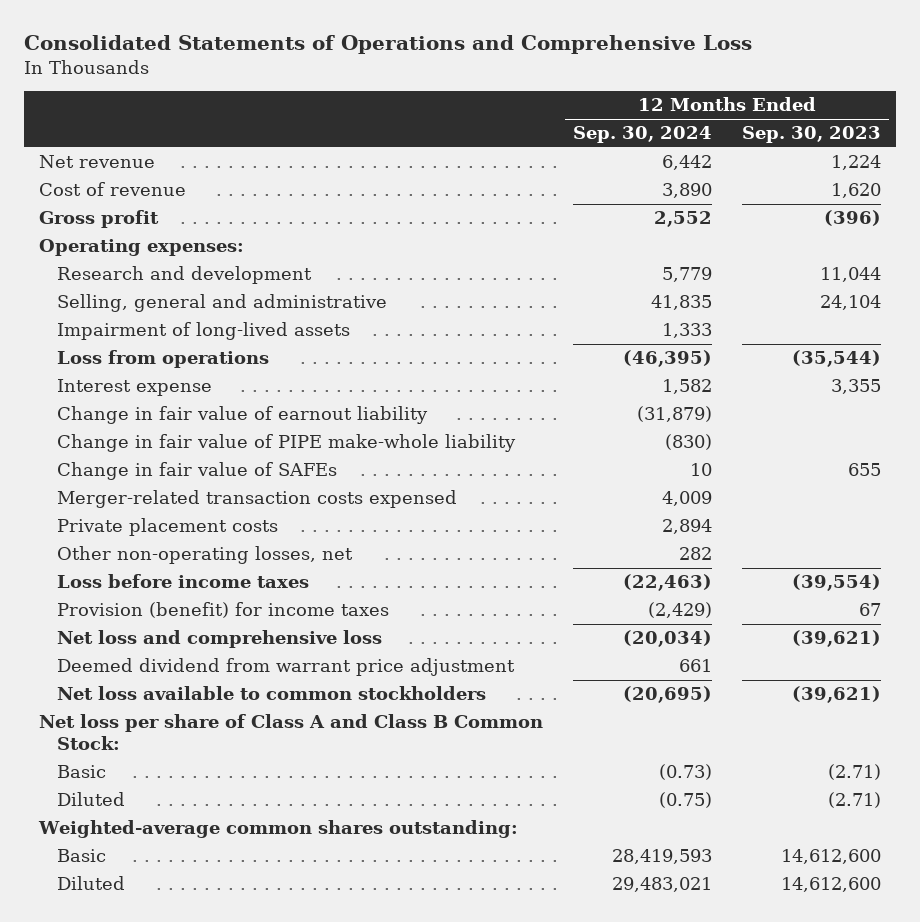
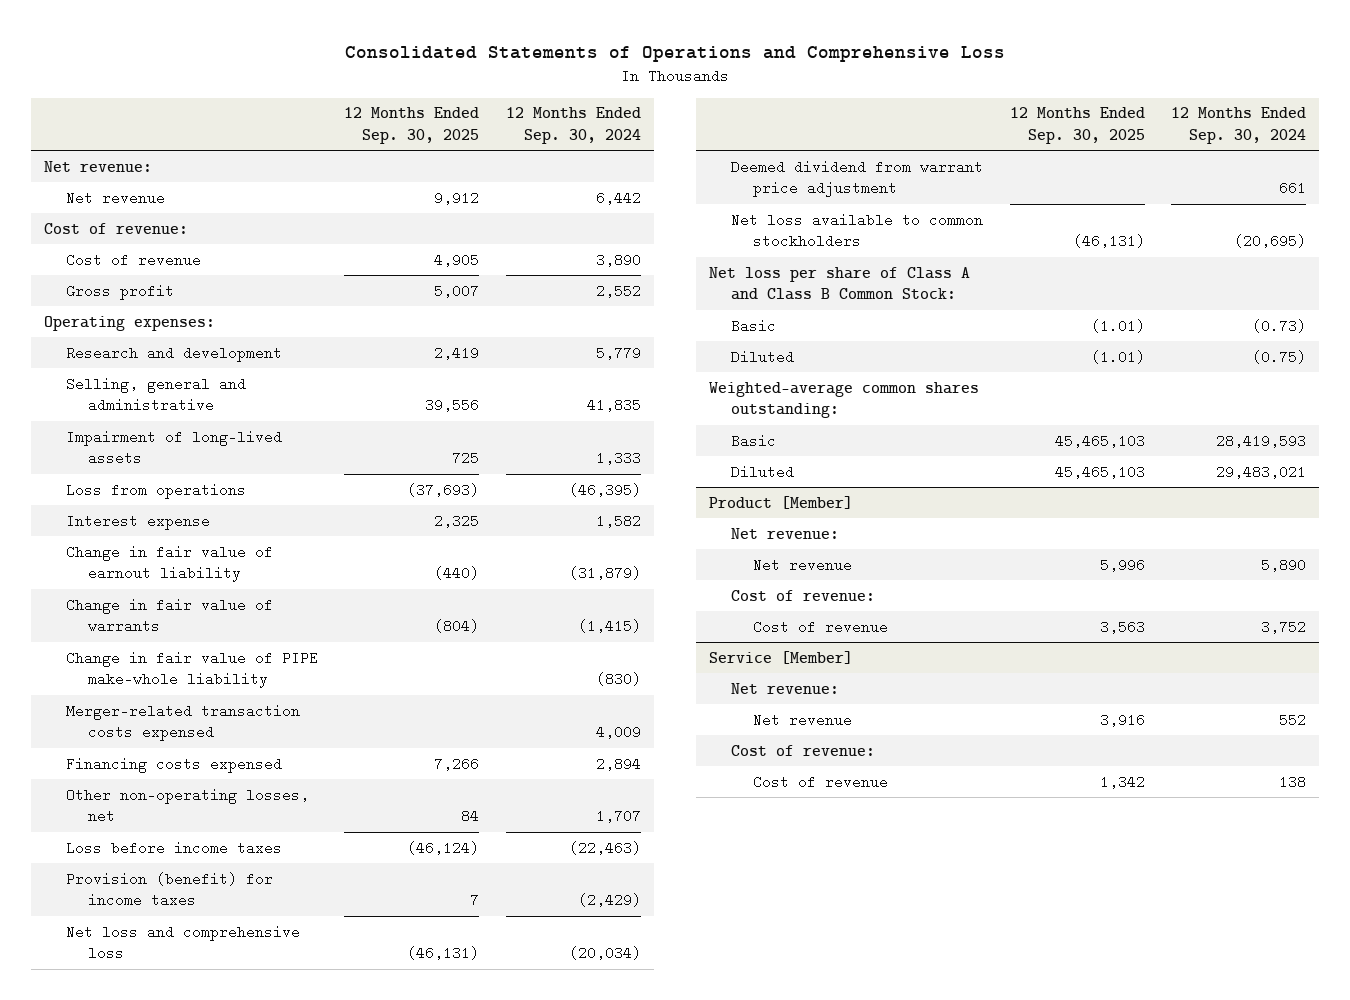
- | 12 Months Ended Sep. 30, 2024 | 12 Months Ended Sep. 30, 2023
+ | 12 Months Ended Sep. 30, 2025 | 12 Months Ended Sep. 30, 2024
+ Net revenue:
+ Cost of revenue:
+ Change in fair value of warrants | (804) | (1,415)
- Change in fair value of SAFEs | 10 | 655
- Private placement costs | 2,894 |
- Other non-operating losses, net | 282 |
+ Financing costs expensed | 7,266 | 2,894
+ Other non-operating losses, net | 84 | 1,707
+ Product [Member]
+ Net revenue:
+ Net revenue | 5,996 | 5,890
+ Cost of revenue:
+ Cost of revenue | 3,563 | 3,752
+ Service [Member]
+ Net revenue:
+ Net revenue | 3,916 | 552
+ Cost of revenue:
+ Cost of revenue | 1,342 | 138

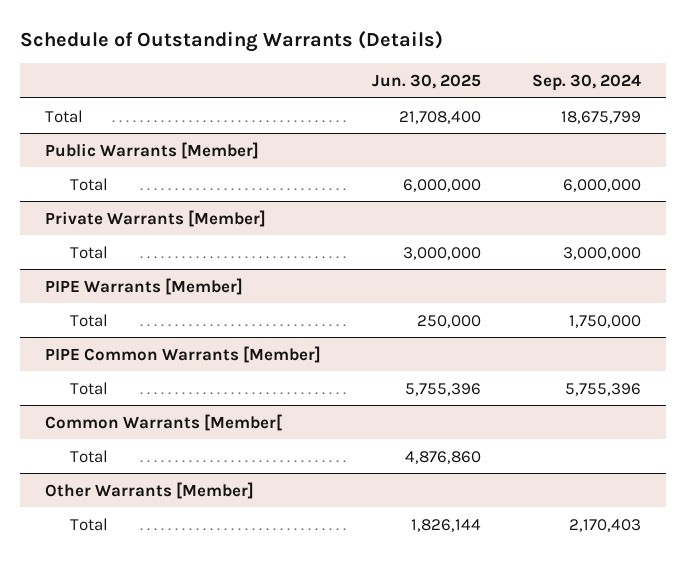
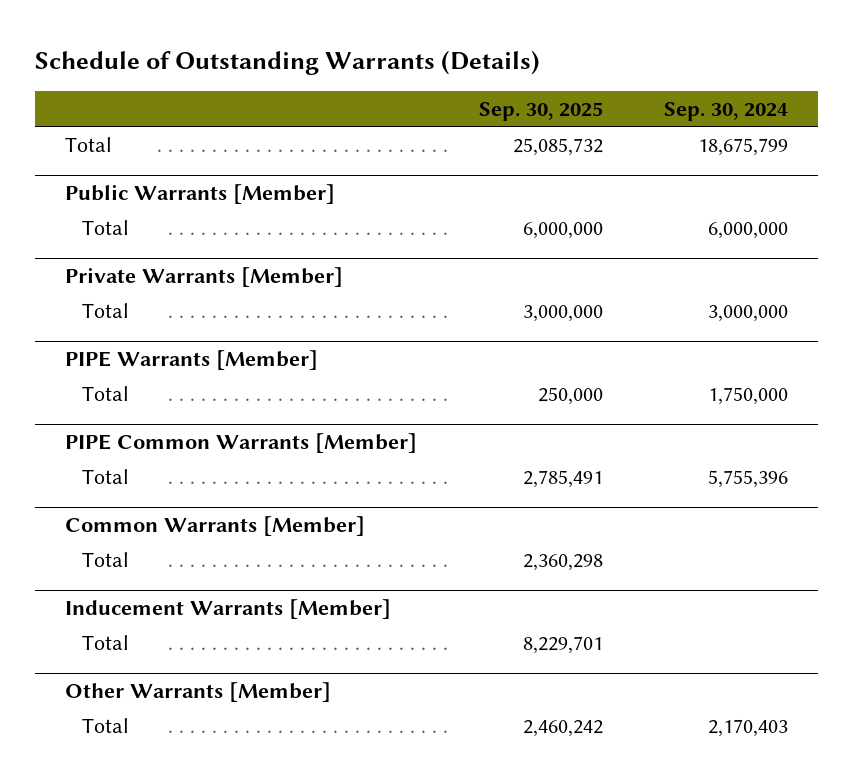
- | Jun. 30, 2025 | Sep. 30, 2024
+ | Sep. 30, 2025 | Sep. 30, 2024
- Common Warrants [Member[
+ Common Warrants [Member]
+ Inducement Warrants [Member]
+ Total | 8,229,701 |

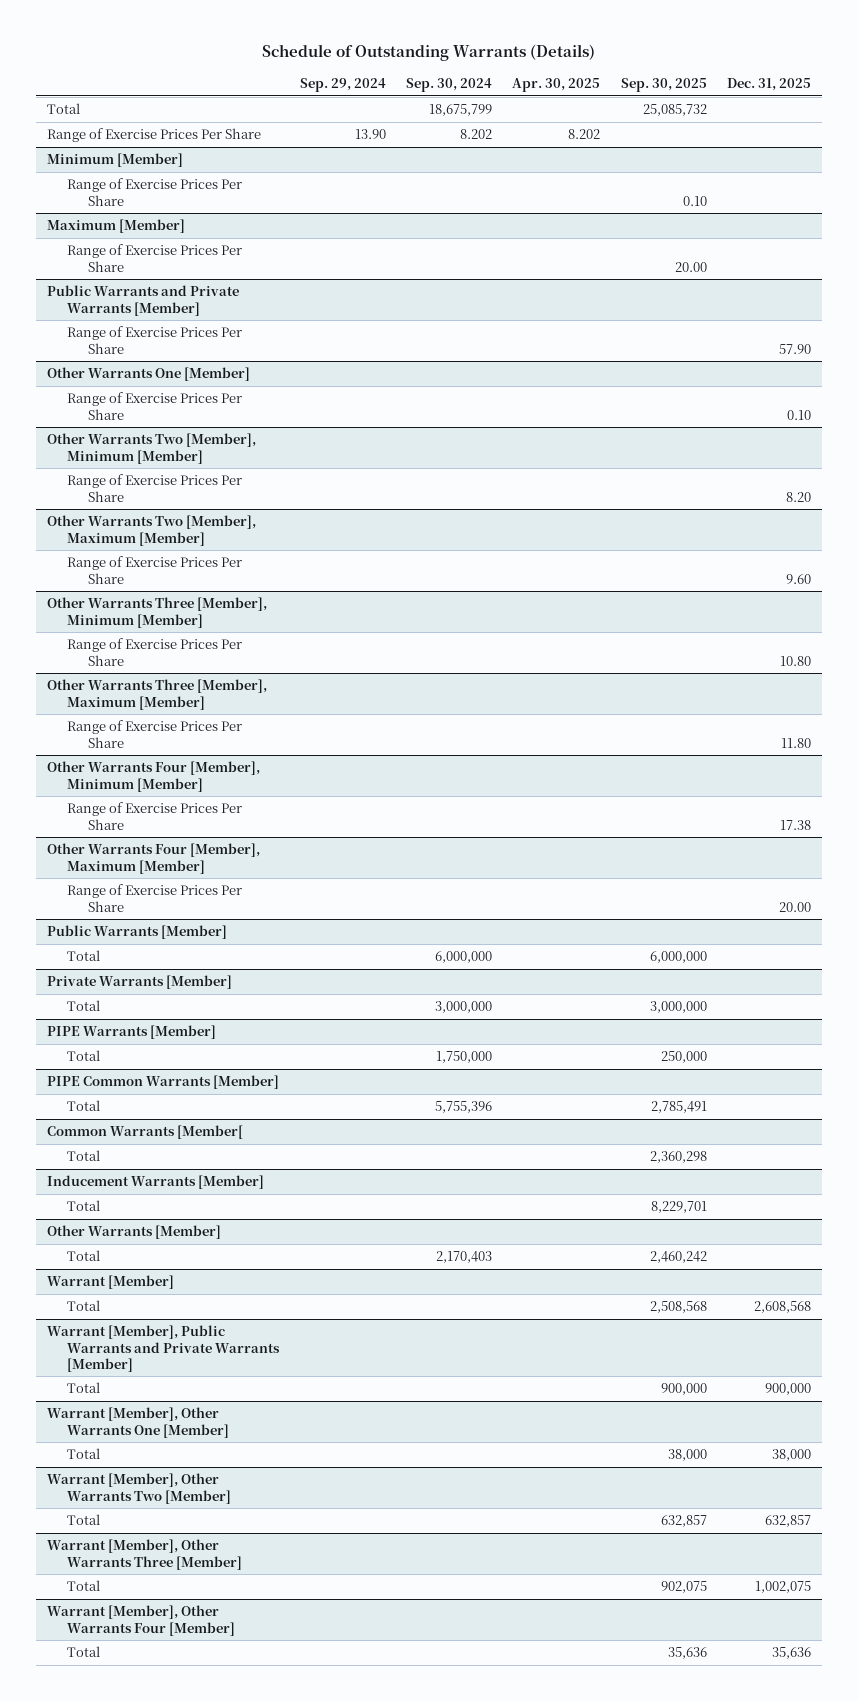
- | Sep. 30, 2025 | Sep. 30, 2024
+ | Sep. 29, 2024 | Sep. 30, 2024 | Apr. 30, 2025 | Sep. 30, 2025 | Dec. 31, 2025
+ Range of Exercise Prices Per Share | 13.90 | 8.202 | 8.202 | |
+ Minimum [Member]
+ Range of Exercise Prices Per Share | | | | 0.10 |
+ Maximum [Member]
+ Range of Exercise Prices Per Share | | | | 20.00 |
+ Public Warrants and Private Warrants [Member]
+ Range of Exercise Prices Per Share | | | | | 57.90
+ Other Warrants One [Member]
+ Range of Exercise Prices Per Share | | | | | 0.10
+ Other Warrants Two [Member], Minimum [Member]
+ Range of Exercise Prices Per Share | | | | | 8.20
+ Other Warrants Two [Member], Maximum [Member]
+ Range of Exercise Prices Per Share | | | | | 9.60
+ Other Warrants Three [Member], Minimum [Member]
+ Range of Exercise Prices Per Share | | | | | 10.80
+ Other Warrants Three [Member], Maximum [Member]
+ Range of Exercise Prices Per Share | | | | | 11.80
+ Other Warrants Four [Member], Minimum [Member]
+ Range of Exercise Prices Per Share | | | | | 17.38
+ Other Warrants Four [Member], Maximum [Member]
+ Range of Exercise Prices Per Share | | | | | 20.00
- Common Warrants [Member]
+ Common Warrants [Member[
+ Warrant [Member]
+ Total | | | | 2,508,568 | 2,608,568
+ Warrant [Member], Public Warrants and Private Warrants [Member]
+ Total | | | | 900,000 | 900,000
+ Warrant [Member], Other Warrants One [Member]
+ Total | | | | 38,000 | 38,000
+ Warrant [Member], Other Warrants Two [Member]
+ Total | | | | 632,857 | 632,857
+ Warrant [Member], Other Warrants Three [Member]
+ Total | | | | 902,075 | 1,002,075
+ Warrant [Member], Other Warrants Four [Member]
+ Total | | | | 35,636 | 35,636

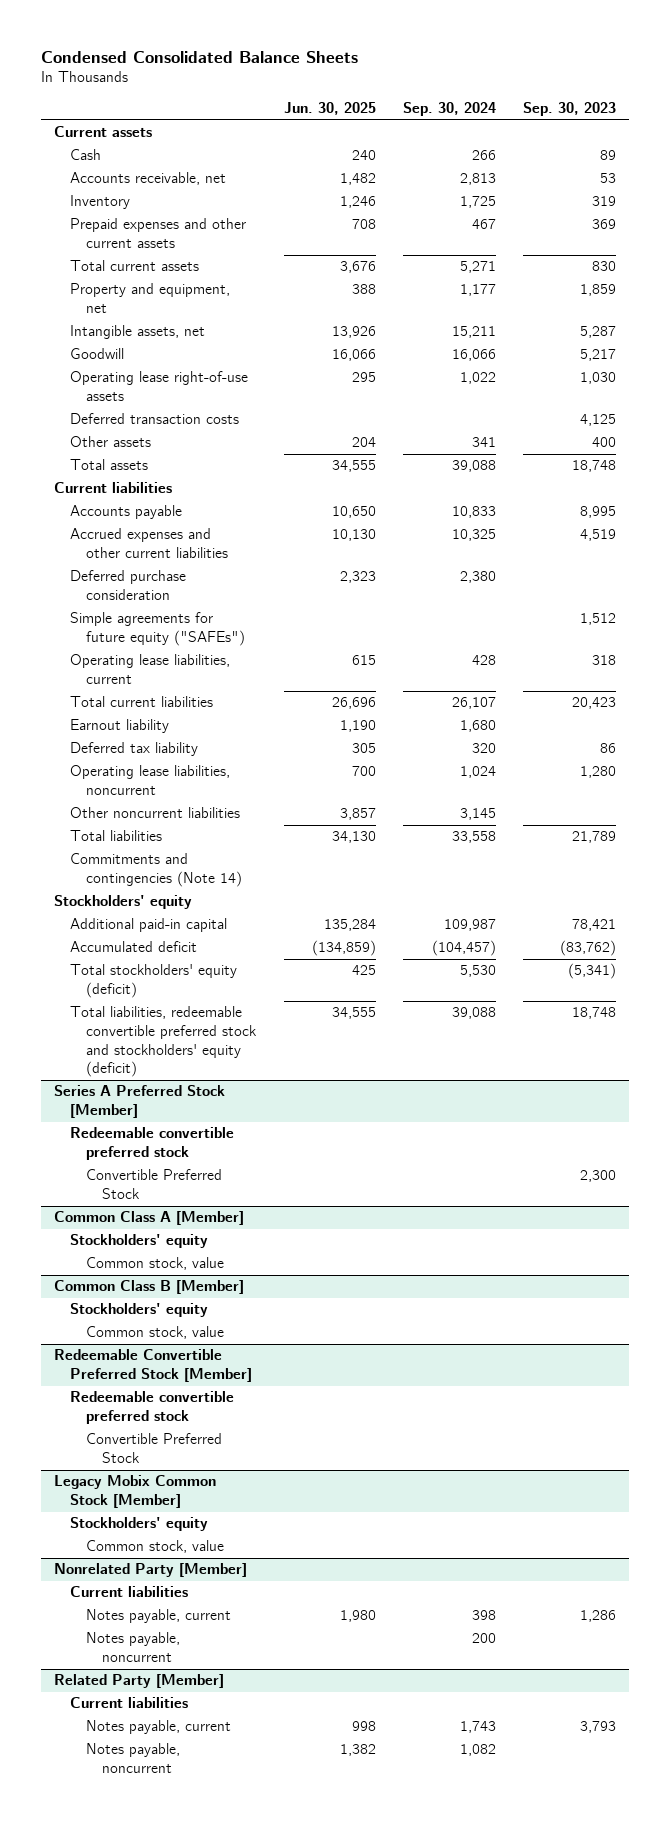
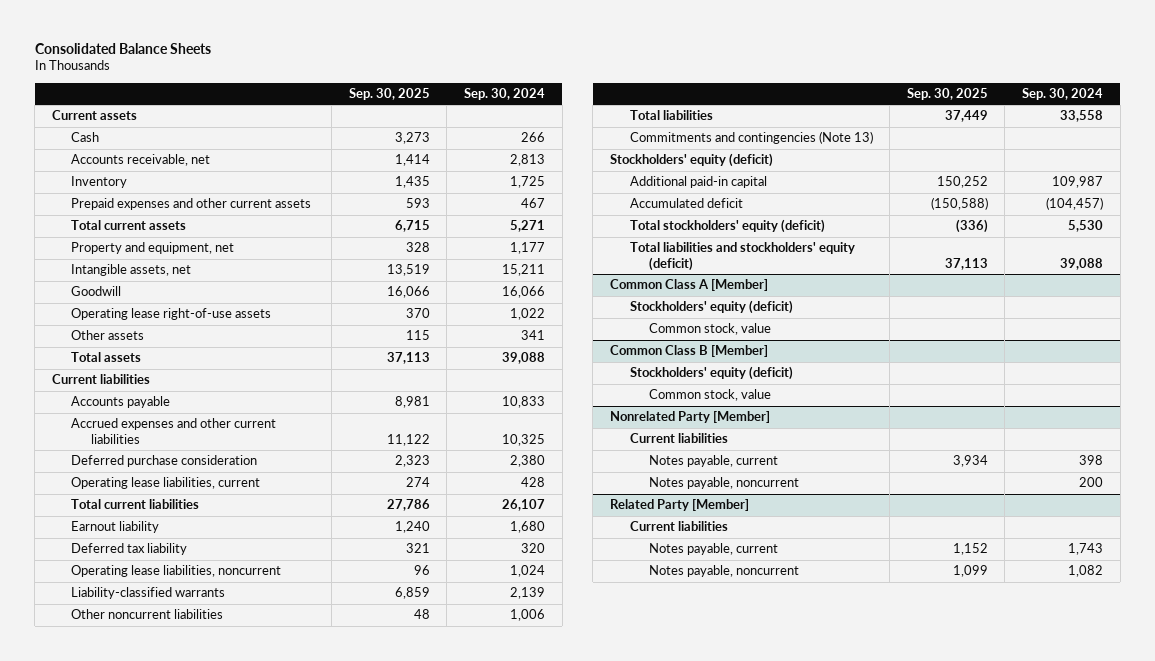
- Condensed Consolidated Balance Sheets
+ Consolidated Balance Sheets
- | Jun. 30, 2025 | Sep. 30, 2024 | Sep. 30, 2023
+ | Sep. 30, 2025 | Sep. 30, 2024
- Deferred transaction costs | | | 4,125
- Simple agreements for future equity ("SAFEs") | | | 1,512
- Other noncurrent liabilities | 3,857 | 3,145 |
+ Liability-classified warrants | 6,859 | 2,139
+ Other noncurrent liabilities | 48 | 1,006
- Commitments and contingencies (Note 14)
- Stockholders' equity
+ Commitments and contingencies (Note 13)
+ Stockholders' equity (deficit)
- Total liabilities, redeemable convertible preferred stock and stockholders' equity (deficit) | 34,555 | 39,088 | 18,748
- Series A Preferred Stock [Member]
- Redeemable convertible preferred stock
- Convertible Preferred Stock | | | 2,300
+ Total liabilities and stockholders' equity (deficit) | 37,113 | 39,088
@ Common Class A [Member]
- Stockholders' equity
+ Stockholders' equity (deficit)
@ Common Class B [Member]
- Stockholders' equity
- Common stock, value
- Redeemable Convertible Preferred Stock [Member]
- Redeemable convertible preferred stock
- Convertible Preferred Stock
- Legacy Mobix Common Stock [Member]
- Stockholders' equity
@ Common Class B [Member]
+ Stockholders' equity (deficit)

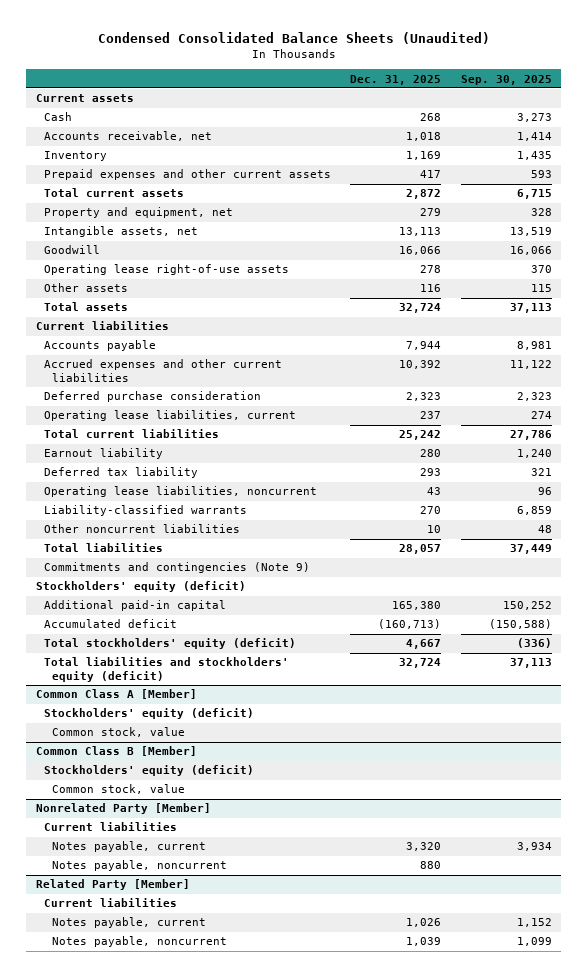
- Consolidated Balance Sheets
+ Condensed Consolidated Balance Sheets (Unaudited)
- | Sep. 30, 2025 | Sep. 30, 2024
+ | Dec. 31, 2025 | Sep. 30, 2025
- Commitments and contingencies (Note 13)
+ Commitments and contingencies (Note 9)

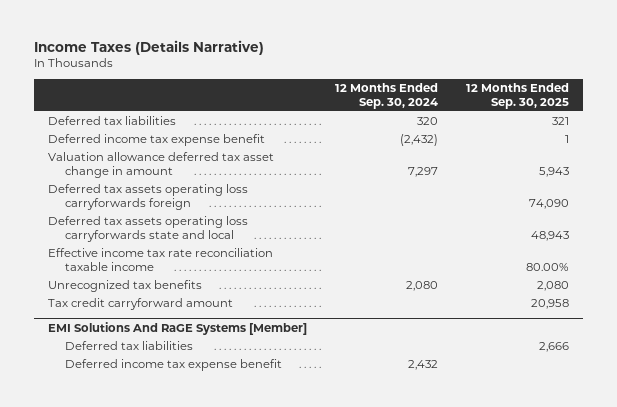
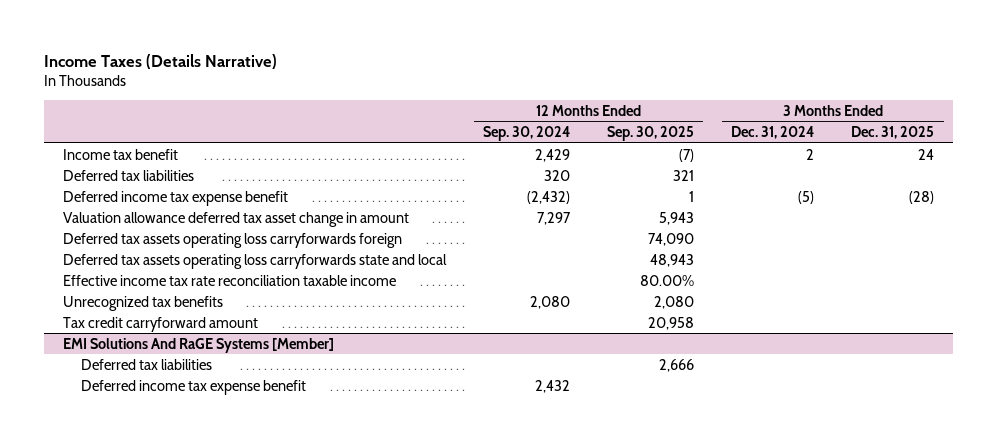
- | 12 Months Ended Sep. 30, 2024 | 12 Months Ended Sep. 30, 2025
+ | 12 Months Ended Sep. 30, 2024 | 12 Months Ended Sep. 30, 2025 | 3 Months Ended Dec. 31, 2024 | 3 Months Ended Dec. 31, 2025
+ Income tax benefit | 2,429 | (7) | 2 | 24

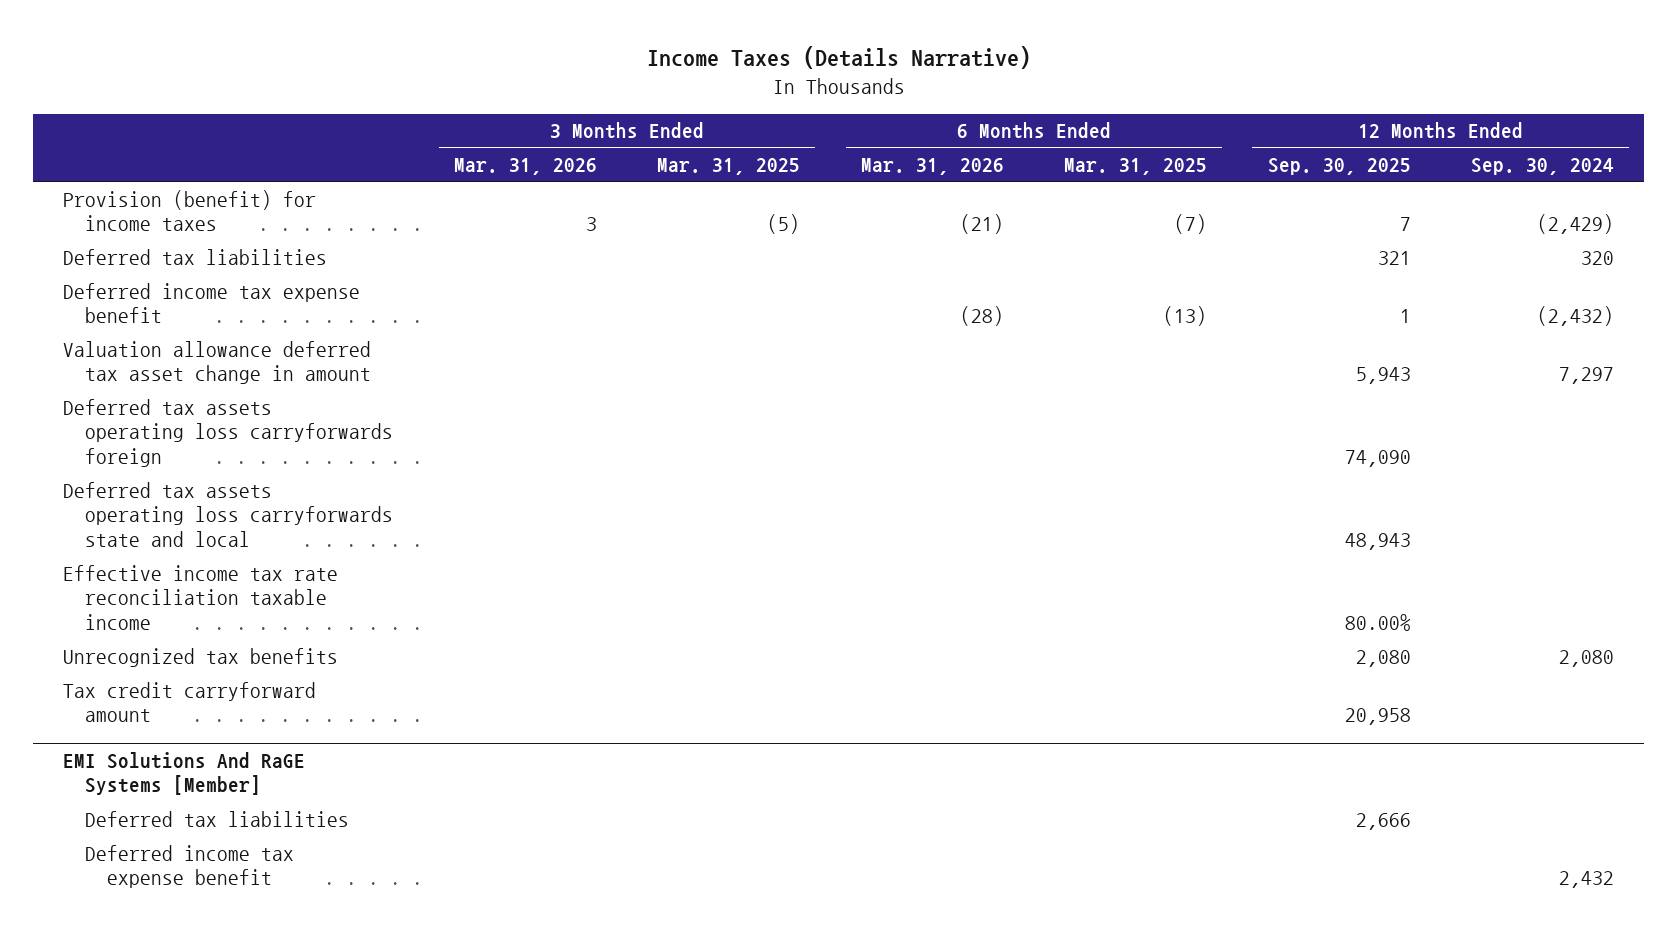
- | 12 Months Ended Sep. 30, 2024 | 12 Months Ended Sep. 30, 2025 | 3 Months Ended Dec. 31, 2024 | 3 Months Ended Dec. 31, 2025
+ | 3 Months Ended Mar. 31, 2026 | 3 Months Ended Mar. 31, 2025 | 6 Months Ended Mar. 31, 2026 | 6 Months Ended Mar. 31, 2025 | 12 Months Ended Sep. 30, 2025 | 12 Months Ended Sep. 30, 2024
- Income tax benefit | 2,429 | (7) | 2 | 24
+ Provision (benefit) for income taxes | 3 | (5) | (21) | (7) | 7 | (2,429)

